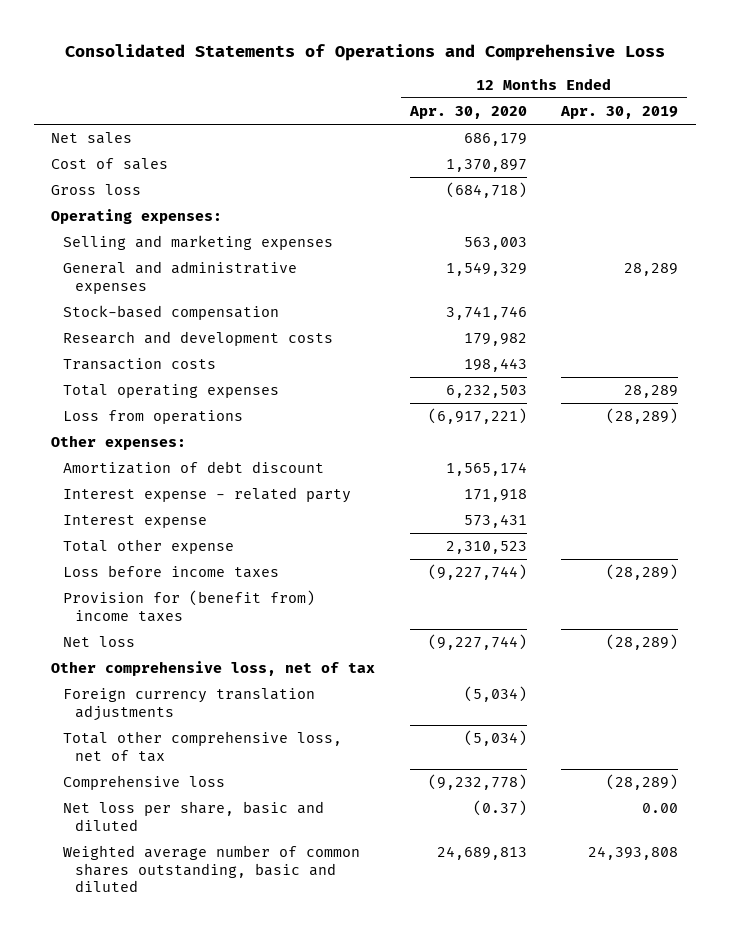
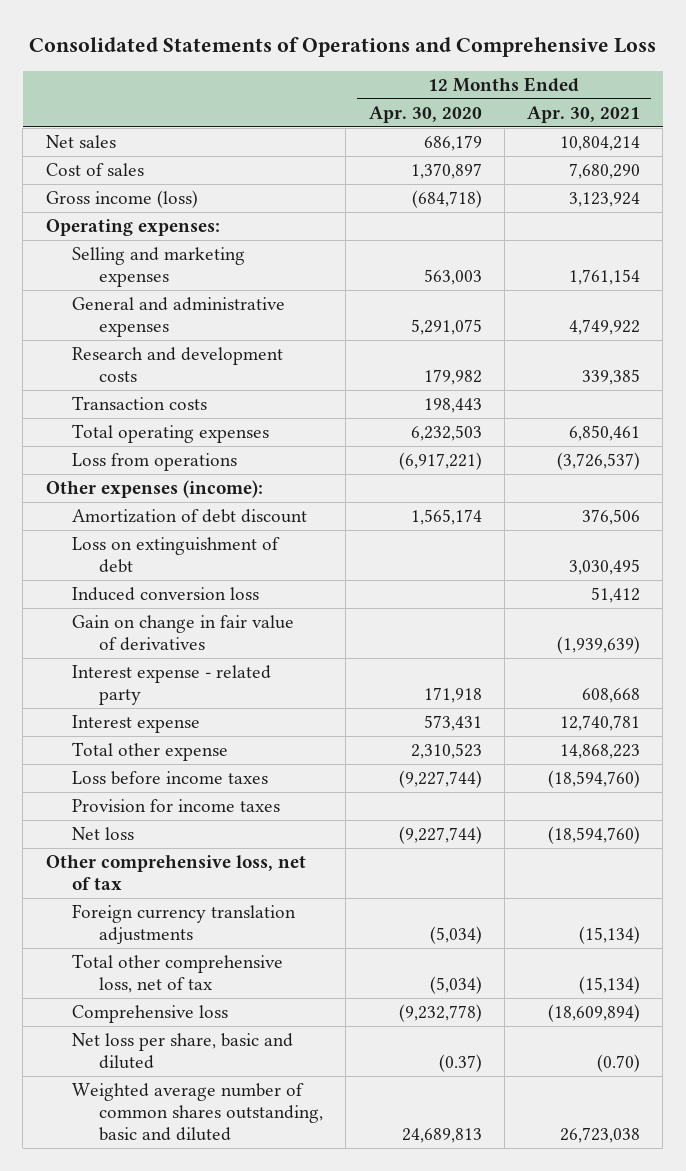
- | 12 Months Ended Apr. 30, 2020 | 12 Months Ended Apr. 30, 2019
+ | 12 Months Ended Apr. 30, 2020 | 12 Months Ended Apr. 30, 2021
- Gross loss | (684,718) |
+ Gross income (loss) | (684,718) | 3,123,924
- General and administrative expenses | 1,549,329 | 28,289
- Stock-based compensation | 3,741,746 |
+ General and administrative expenses | 5,291,075 | 4,749,922
- Other expenses:
+ Other expenses (income):
+ Loss on extinguishment of debt | | 3,030,495
+ Induced conversion loss | | 51,412
+ Gain on change in fair value of derivatives | | (1,939,639)
- Provision for (benefit from) income taxes
+ Provision for income taxes

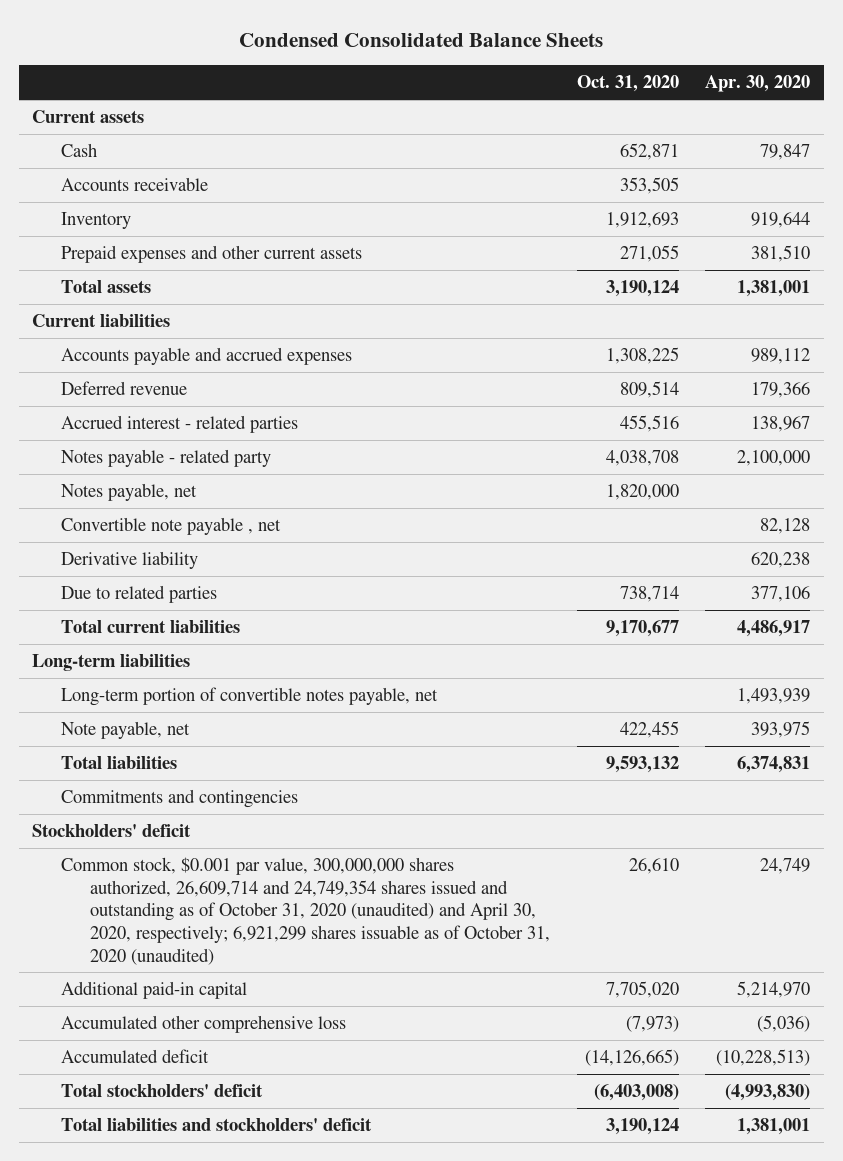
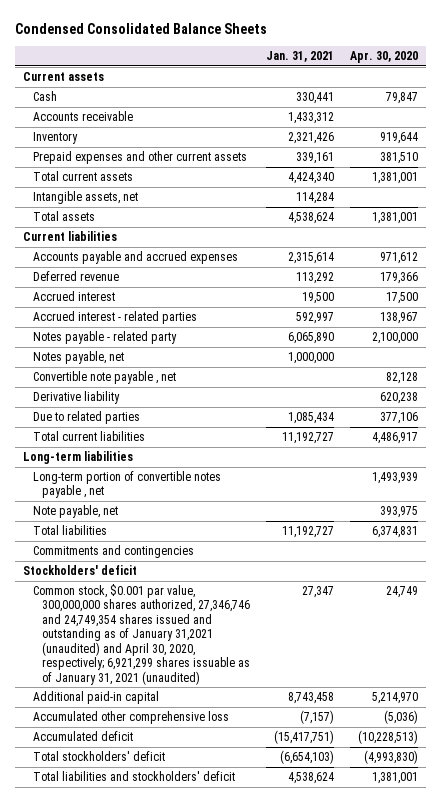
- | Oct. 31, 2020 | Apr. 30, 2020
+ | Jan. 31, 2021 | Apr. 30, 2020
+ Total current assets | 4,424,340 | 1,381,001
+ Intangible assets, net | 114,284 |
- Accounts payable and accrued expenses | 1,308,225 | 989,112
+ Accounts payable and accrued expenses | 2,315,614 | 971,612
+ Accrued interest | 19,500 | 17,500
- Long-term portion of convertible notes payable, net | | 1,493,939
+ Long-term portion of convertible notes payable , net | | 1,493,939
- Common stock, $0.001 par value, 300,000,000 shares authorized, 26,609,714 and 24,749,354 shares issued and outstanding as of October 31, 2020 (unaudited) and April 30, 2020, respectively; 6,921,299 shares issuable as of October 31, 2020 (unaudited) | 26,610 | 24,749
+ Common stock, $0.001 par value, 300,000,000 shares authorized, 27,346,746 and 24,749,354 shares issued and outstanding as of January 31,2021 (unaudited) and April 30, 2020, respectively; 6,921,299 shares issuable as of January 31, 2021 (unaudited) | 27,347 | 24,749

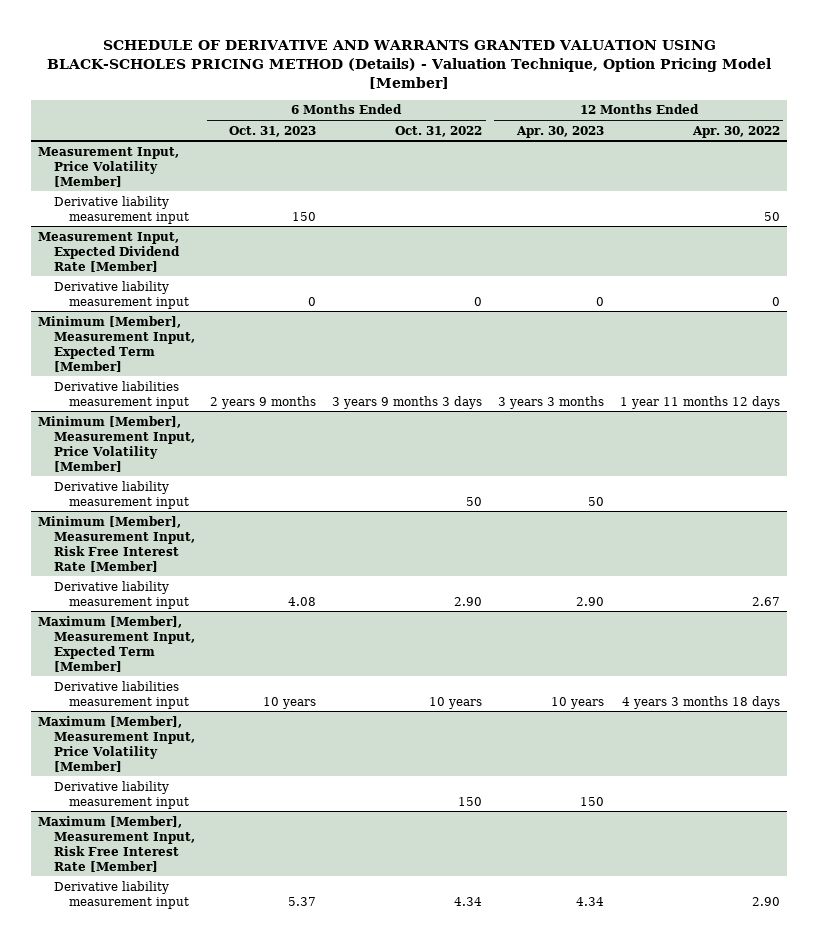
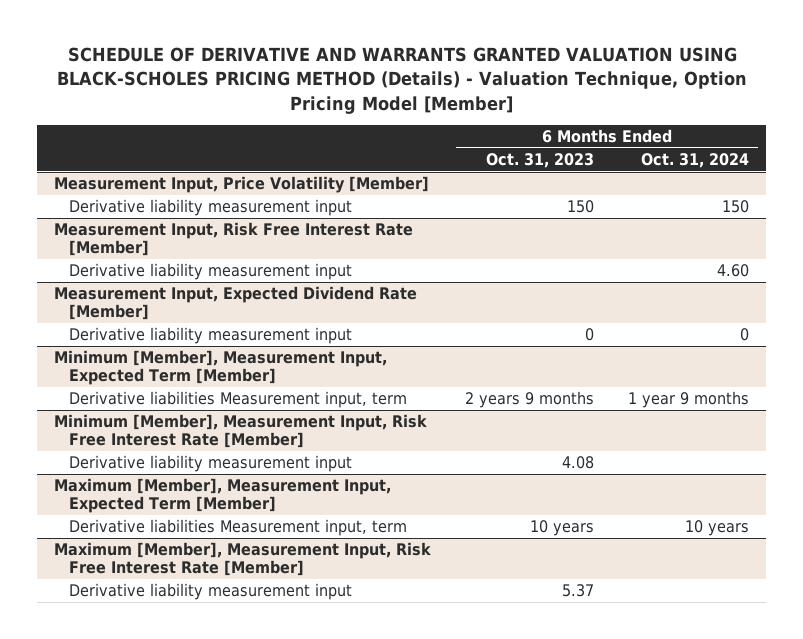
- | 6 Months Ended Oct. 31, 2023 | 6 Months Ended Oct. 31, 2022 | 12 Months Ended Apr. 30, 2023 | 12 Months Ended Apr. 30, 2022
+ | 6 Months Ended Oct. 31, 2023 | 6 Months Ended Oct. 31, 2024
+ Measurement Input, Risk Free Interest Rate [Member]
+ Derivative liability measurement input | | 4.60
@ Minimum [Member], Measurement Input, Expected Term [Member]
- Derivative liabilities measurement input | 2 years 9 months | 3 years 9 months 3 days | 3 years 3 months | 1 year 11 months 12 days
- Minimum [Member], Measurement Input, Price Volatility [Member]
- Derivative liability measurement input | | 50 | 50 |
@ Minimum [Member], Measurement Input, Expected Term [Member]
+ Derivative liabilities Measurement input, term | 2 years 9 months | 1 year 9 months
@ Maximum [Member], Measurement Input, Expected Term [Member]
- Derivative liabilities measurement input | 10 years | 10 years | 10 years | 4 years 3 months 18 days
- Maximum [Member], Measurement Input, Price Volatility [Member]
- Derivative liability measurement input | | 150 | 150 |
@ Maximum [Member], Measurement Input, Expected Term [Member]
+ Derivative liabilities Measurement input, term | 10 years | 10 years

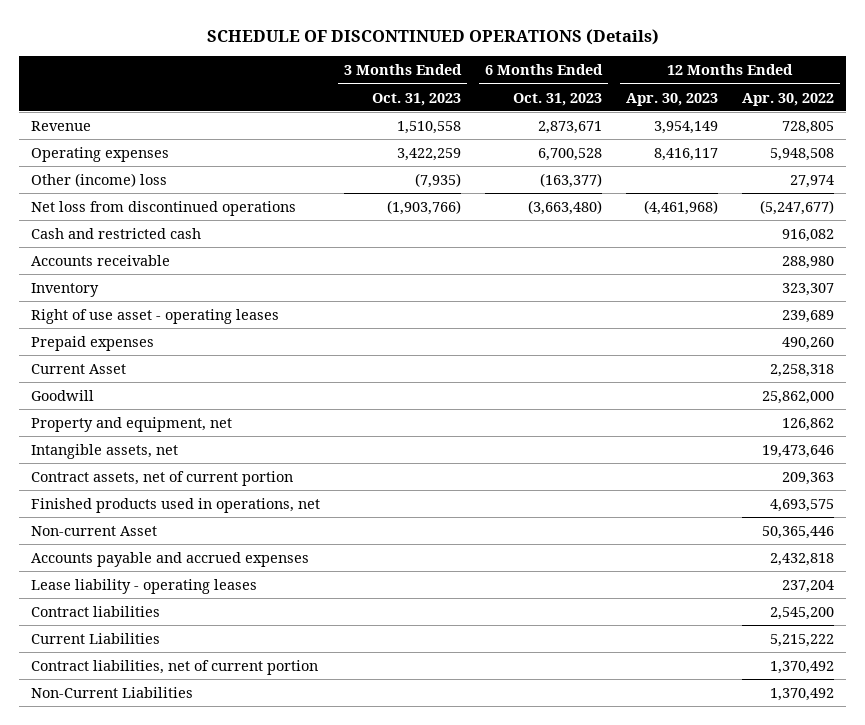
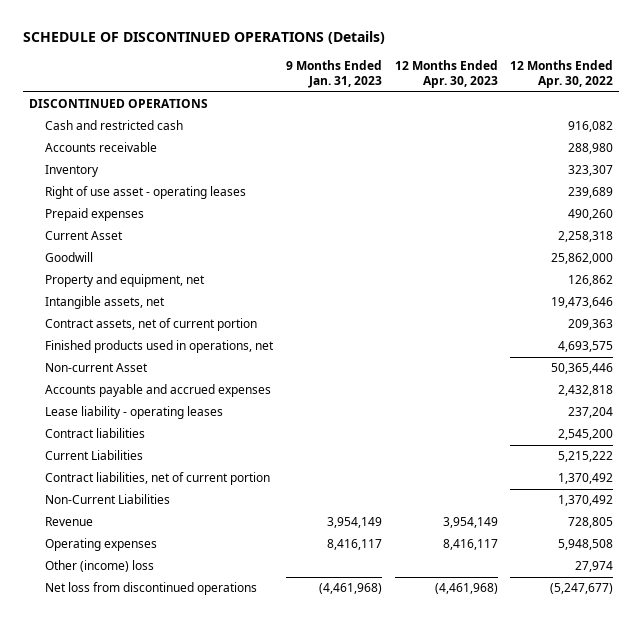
- | 3 Months Ended Oct. 31, 2023 | 6 Months Ended Oct. 31, 2023 | 12 Months Ended Apr. 30, 2023 | 12 Months Ended Apr. 30, 2022
+ | 9 Months Ended Jan. 31, 2023 | 12 Months Ended Apr. 30, 2023 | 12 Months Ended Apr. 30, 2022
+ DISCONTINUED OPERATIONS
moved down: Revenue | 3,954,149 | 3,954,149 | 728,805
moved down: Operating expenses | 8,416,117 | 8,416,117 | 5,948,508
moved down: Other (income) loss | | | 27,974
moved down: Net loss from discontinued operations | (4,461,968) | (4,461,968) | (5,247,677)

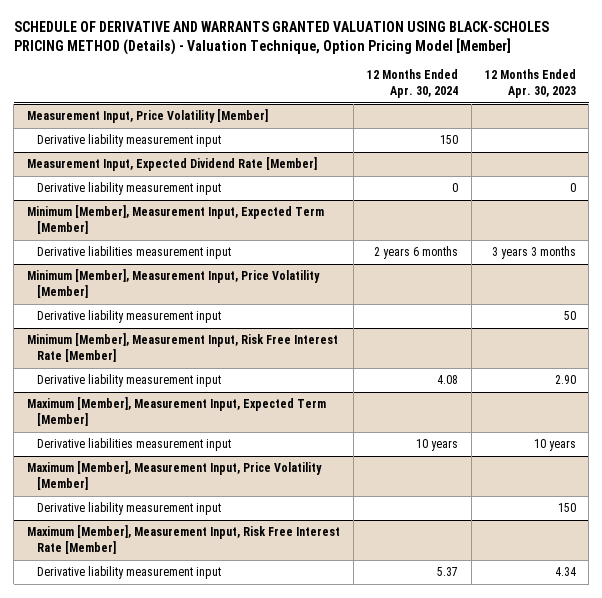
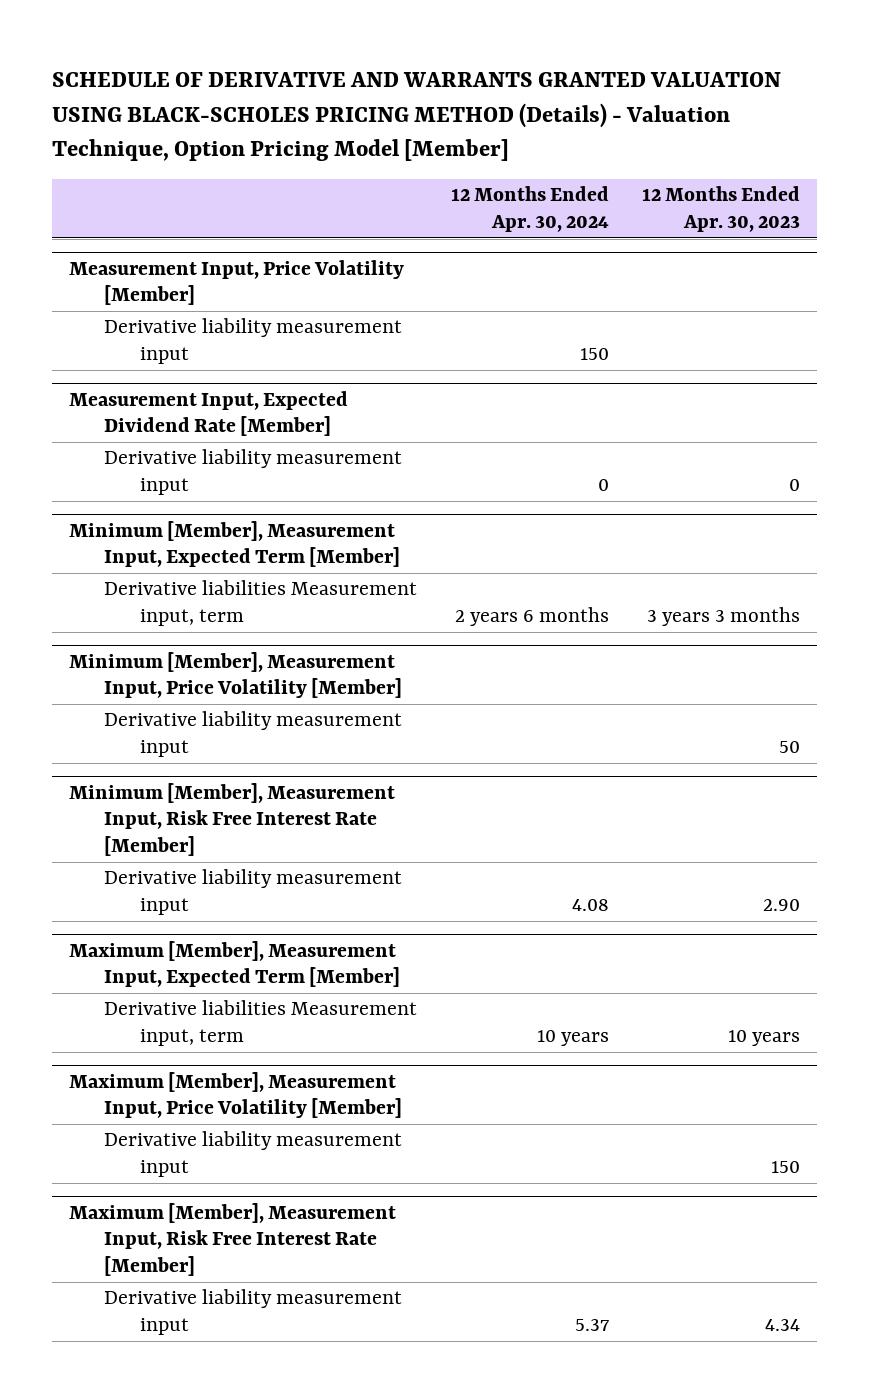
@ Minimum [Member], Measurement Input, Expected Term [Member]
- Derivative liabilities measurement input | 2 years 6 months | 3 years 3 months
+ Derivative liabilities Measurement input, term | 2 years 6 months | 3 years 3 months
@ Maximum [Member], Measurement Input, Expected Term [Member]
- Derivative liabilities measurement input | 10 years | 10 years
+ Derivative liabilities Measurement input, term | 10 years | 10 years

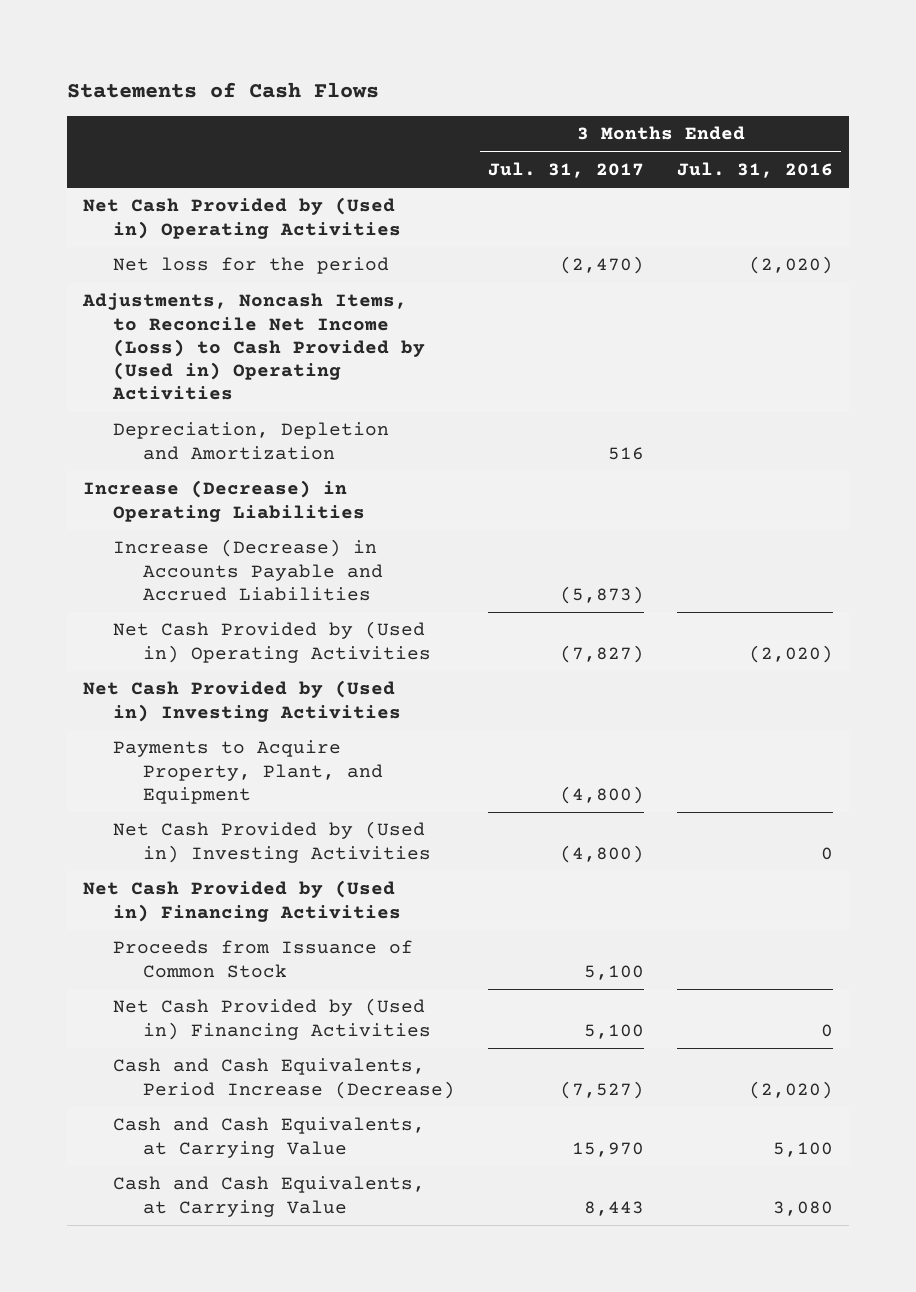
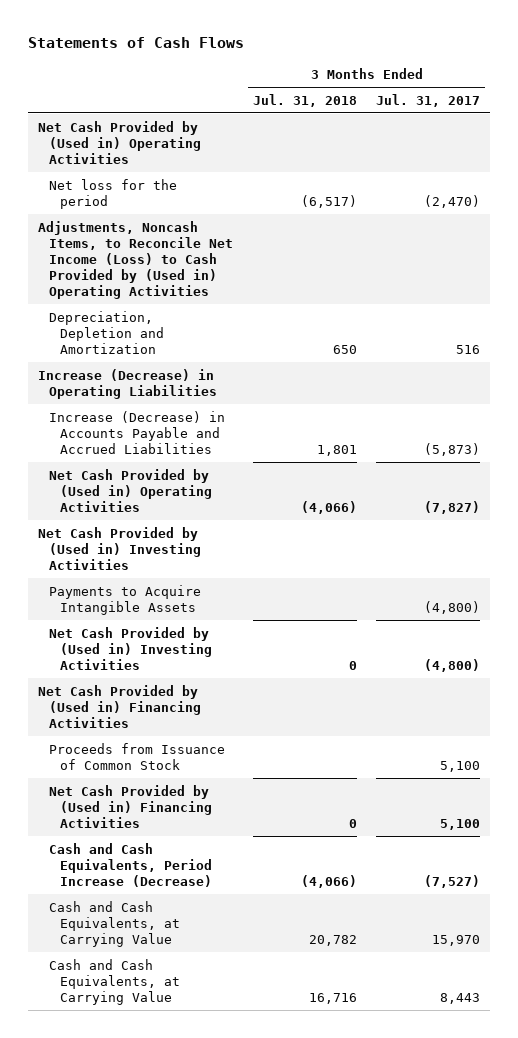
- | 3 Months Ended Jul. 31, 2017 | 3 Months Ended Jul. 31, 2016
+ | 3 Months Ended Jul. 31, 2018 | 3 Months Ended Jul. 31, 2017
- Payments to Acquire Property, Plant, and Equipment | (4,800) |
+ Payments to Acquire Intangible Assets | | (4,800)

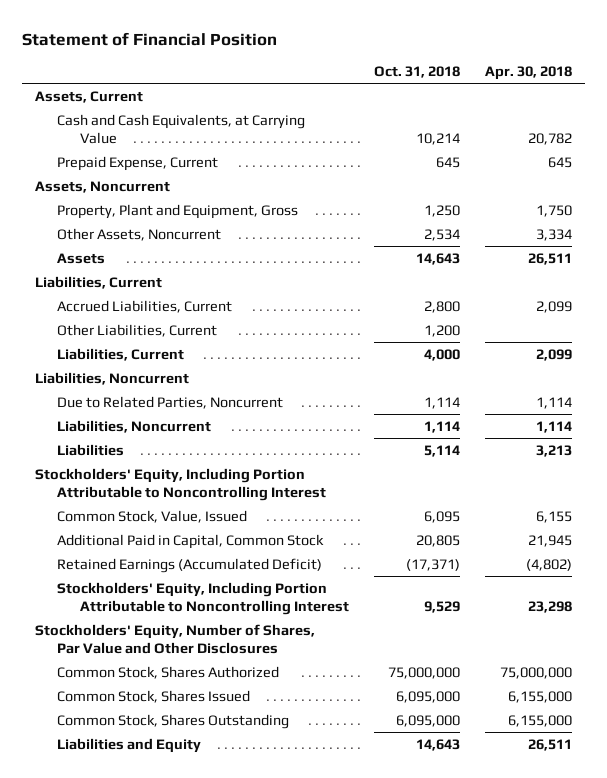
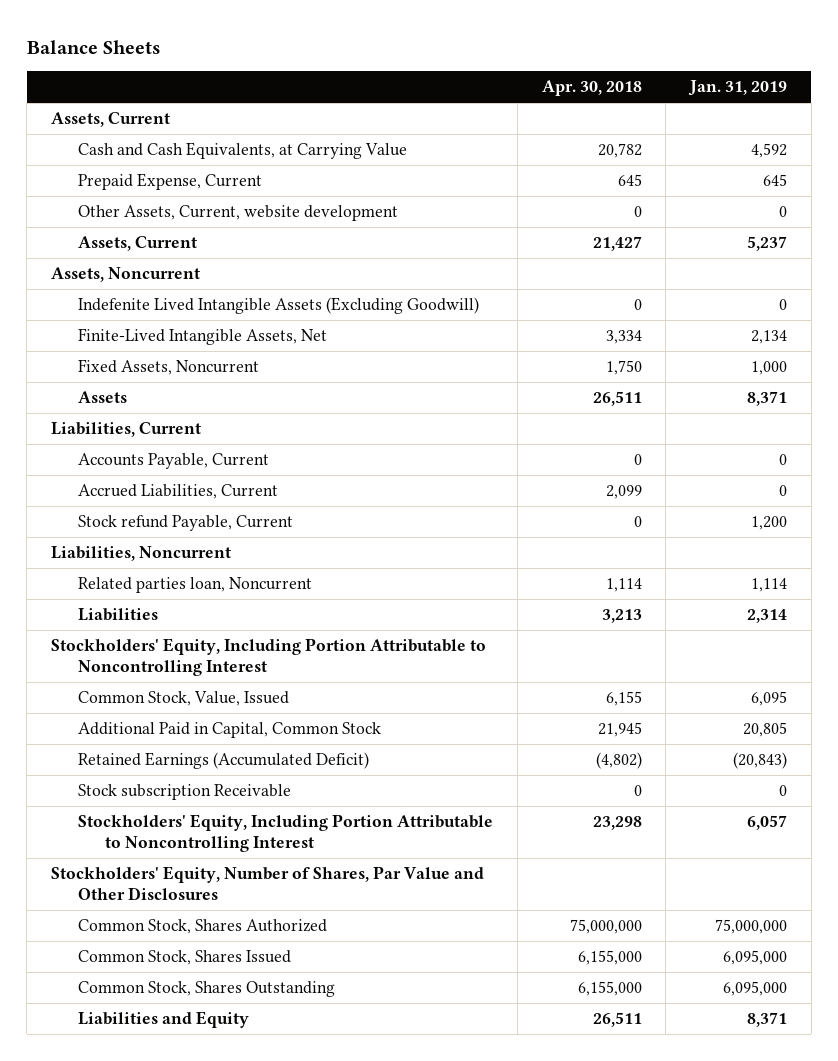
- Statement of Financial Position
+ Balance Sheets
- | Oct. 31, 2018 | Apr. 30, 2018
+ | Apr. 30, 2018 | Jan. 31, 2019
+ Other Assets, Current, website development | 0 | 0
+ Assets, Current | 21,427 | 5,237
- Property, Plant and Equipment, Gross | 1,250 | 1,750
- Other Assets, Noncurrent | 2,534 | 3,334
+ Indefenite Lived Intangible Assets (Excluding Goodwill) | 0 | 0
+ Finite-Lived Intangible Assets, Net | 3,334 | 2,134
+ Fixed Assets, Noncurrent | 1,750 | 1,000
+ Accounts Payable, Current | 0 | 0
- Other Liabilities, Current | 1,200 |
- Liabilities, Current | 4,000 | 2,099
+ Stock refund Payable, Current | 0 | 1,200
- Due to Related Parties, Noncurrent | 1,114 | 1,114
- Liabilities, Noncurrent | 1,114 | 1,114
+ Related parties loan, Noncurrent | 1,114 | 1,114
+ Stock subscription Receivable | 0 | 0

